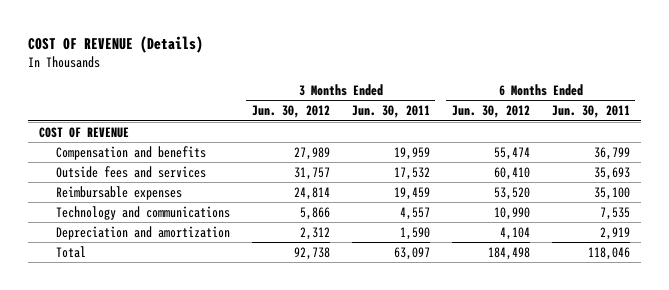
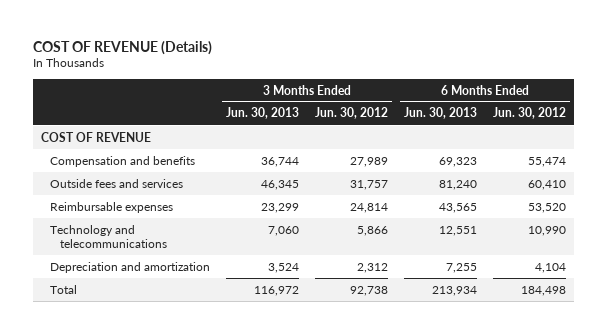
- | 3 Months Ended Jun. 30, 2012 | 3 Months Ended Jun. 30, 2011 | 6 Months Ended Jun. 30, 2012 | 6 Months Ended Jun. 30, 2011
+ | 3 Months Ended Jun. 30, 2013 | 3 Months Ended Jun. 30, 2012 | 6 Months Ended Jun. 30, 2013 | 6 Months Ended Jun. 30, 2012
- Technology and communications | 5,866 | 4,557 | 10,990 | 7,535
+ Technology and telecommunications | 7,060 | 5,866 | 12,551 | 10,990

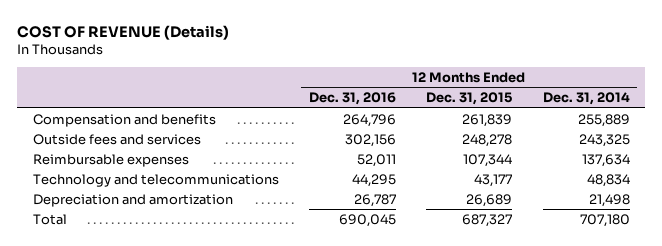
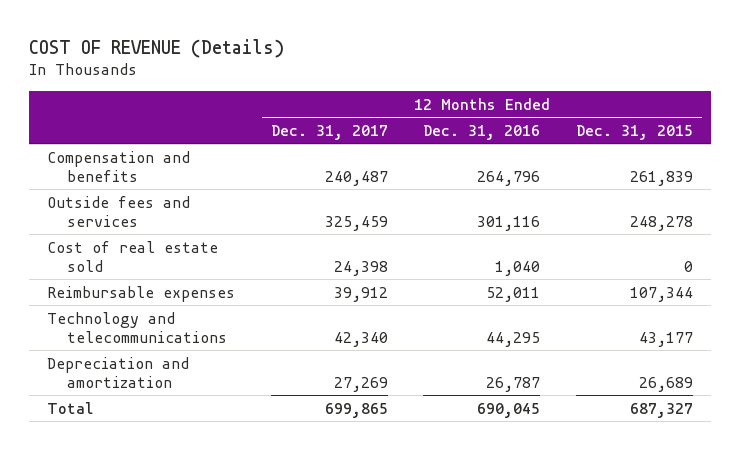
- | 12 Months Ended Dec. 31, 2016 | 12 Months Ended Dec. 31, 2015 | 12 Months Ended Dec. 31, 2014
+ | 12 Months Ended Dec. 31, 2017 | 12 Months Ended Dec. 31, 2016 | 12 Months Ended Dec. 31, 2015
- Outside fees and services | 302,156 | 248,278 | 243,325
+ Outside fees and services | 325,459 | 301,116 | 248,278
+ Cost of real estate sold | 24,398 | 1,040 | 0

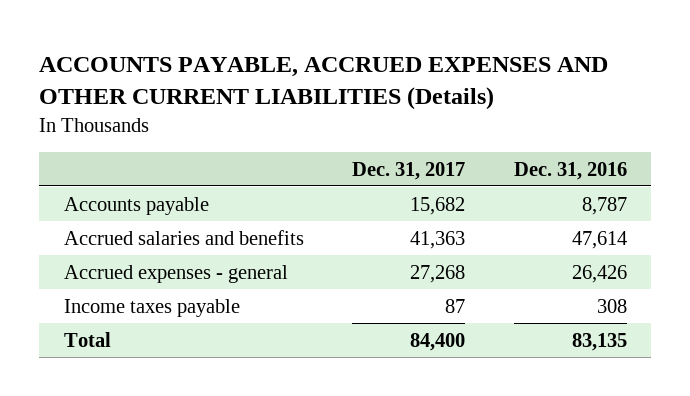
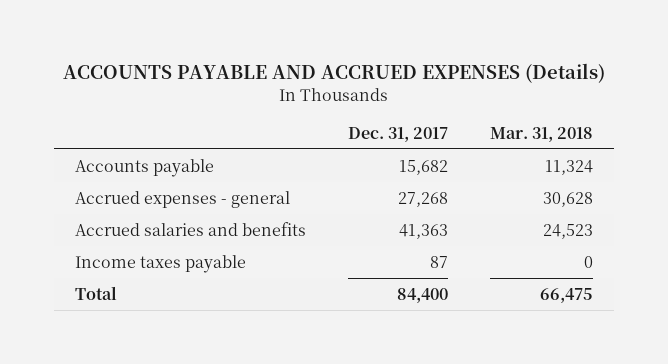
- ACCOUNTS PAYABLE, ACCRUED EXPENSES AND OTHER CURRENT LIABILITIES (Details)
+ ACCOUNTS PAYABLE AND ACCRUED EXPENSES (Details)
- | Dec. 31, 2017 | Dec. 31, 2016
+ | Dec. 31, 2017 | Mar. 31, 2018
moved down: Accrued salaries and benefits | 41,363 | 24,523

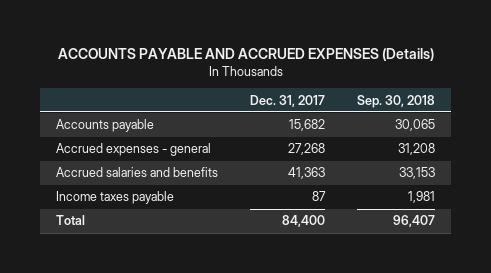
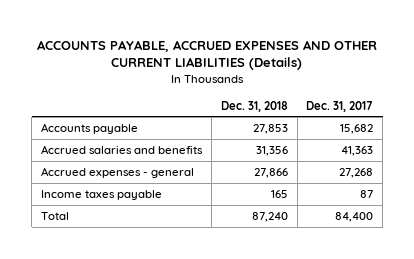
- ACCOUNTS PAYABLE AND ACCRUED EXPENSES (Details)
+ ACCOUNTS PAYABLE, ACCRUED EXPENSES AND OTHER CURRENT LIABILITIES (Details)
- | Dec. 31, 2017 | Sep. 30, 2018
+ | Dec. 31, 2018 | Dec. 31, 2017
moved down: Accrued expenses - general | 27,866 | 27,268

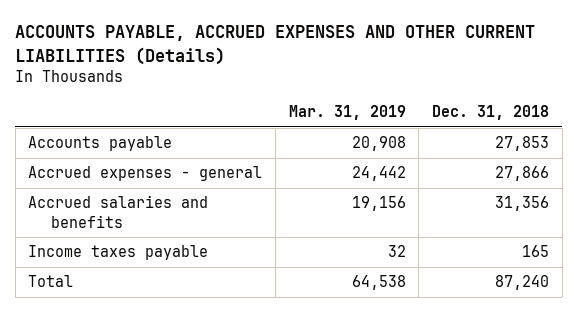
- | Dec. 31, 2018 | Dec. 31, 2017
+ | Mar. 31, 2019 | Dec. 31, 2018
moved down: Accrued salaries and benefits | 19,156 | 31,356

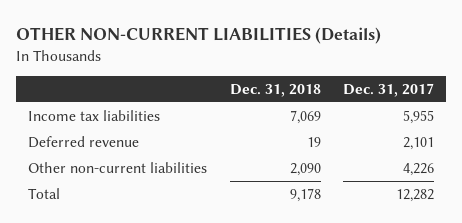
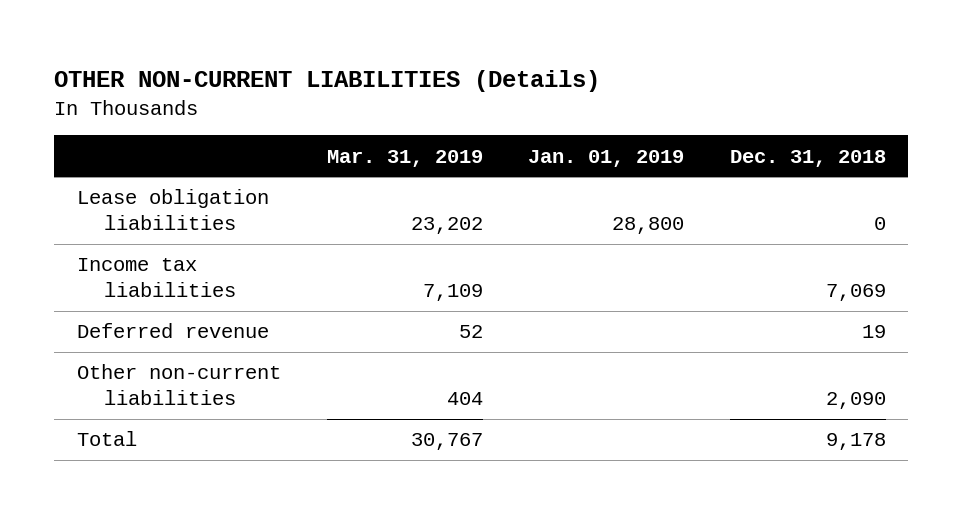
- | Dec. 31, 2018 | Dec. 31, 2017
+ | Mar. 31, 2019 | Jan. 01, 2019 | Dec. 31, 2018
+ Lease obligation liabilities | 23,202 | 28,800 | 0

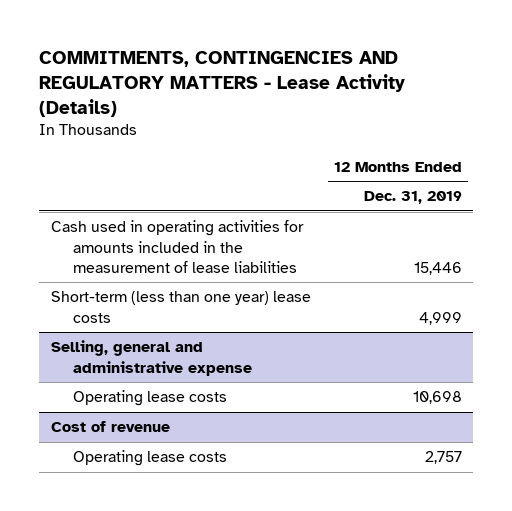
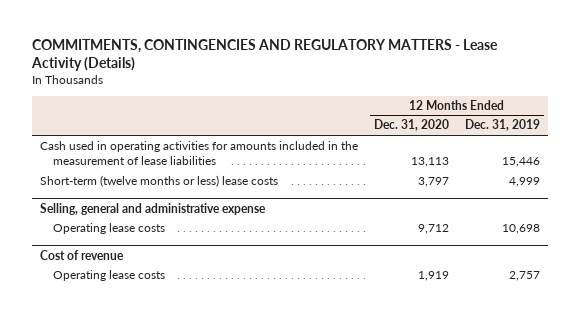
- | 12 Months Ended Dec. 31, 2019
+ | 12 Months Ended Dec. 31, 2020 | 12 Months Ended Dec. 31, 2019
- Short-term (less than one year) lease costs | 4,999
+ Short-term (twelve months or less) lease costs | 3,797 | 4,999

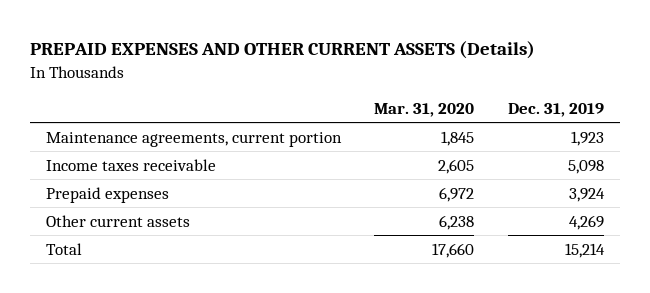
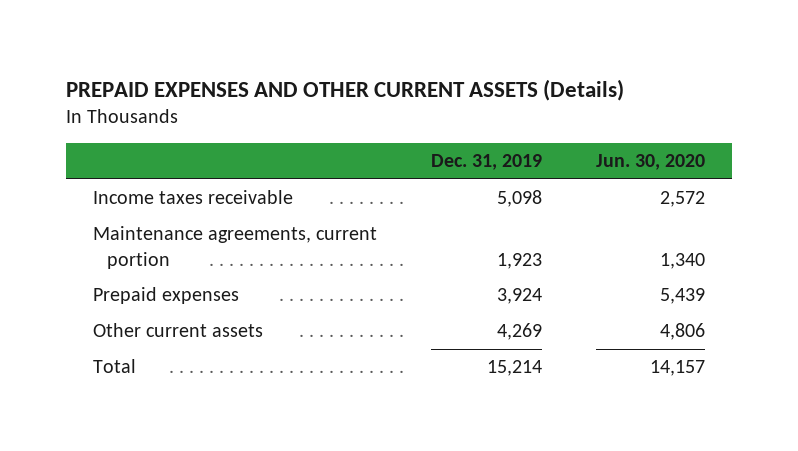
- | Mar. 31, 2020 | Dec. 31, 2019
+ | Dec. 31, 2019 | Jun. 30, 2020
moved down: Maintenance agreements, current portion | 1,923 | 1,340

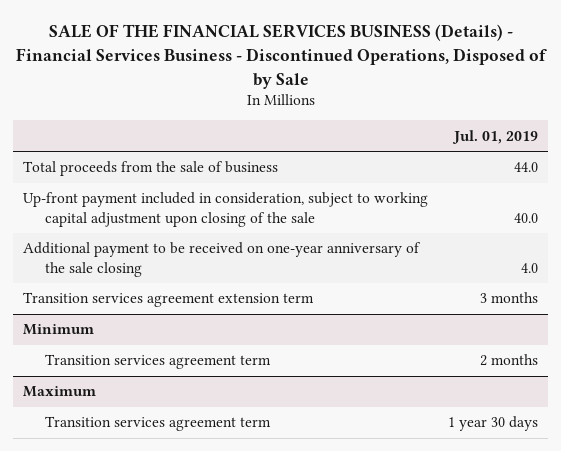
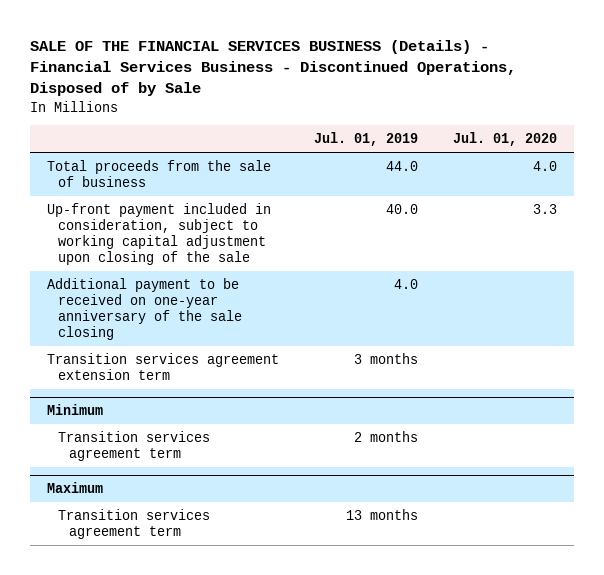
- | Jul. 01, 2019
+ | Jul. 01, 2019 | Jul. 01, 2020
@ Maximum
- Transition services agreement term | 1 year 30 days
+ Transition services agreement term | 13 months |

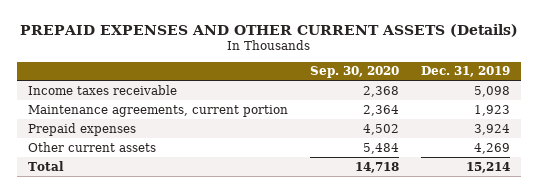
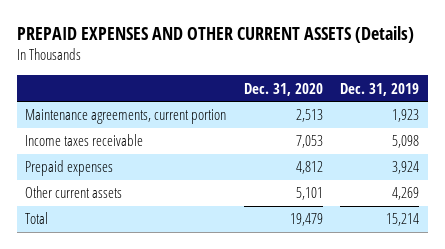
- | Sep. 30, 2020 | Dec. 31, 2019
+ | Dec. 31, 2020 | Dec. 31, 2019
moved down: Income taxes receivable | 7,053 | 5,098

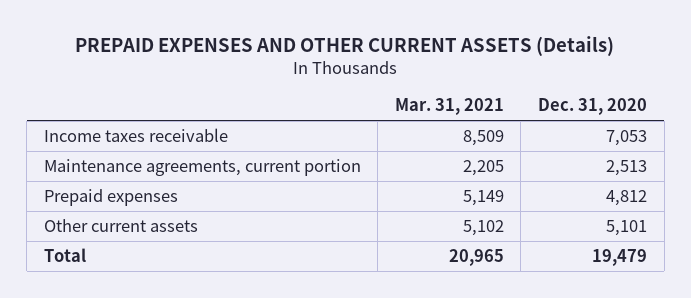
- | Dec. 31, 2020 | Dec. 31, 2019
+ | Mar. 31, 2021 | Dec. 31, 2020
moved down: Maintenance agreements, current portion | 2,205 | 2,513

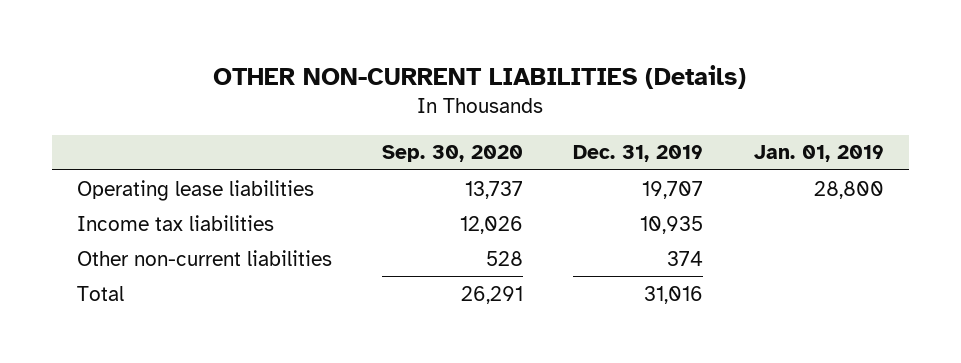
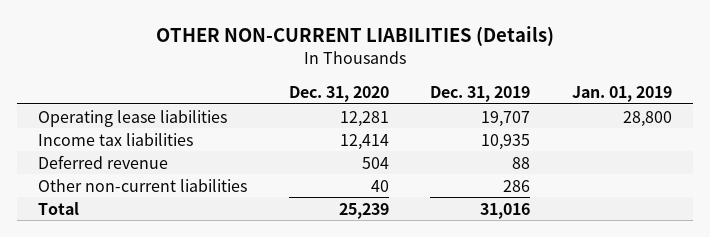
- | Sep. 30, 2020 | Dec. 31, 2019 | Jan. 01, 2019
+ | Dec. 31, 2020 | Dec. 31, 2019 | Jan. 01, 2019
- Other non-current liabilities | 528 | 374 |
+ Deferred revenue | 504 | 88 |
+ Other non-current liabilities | 40 | 286 |

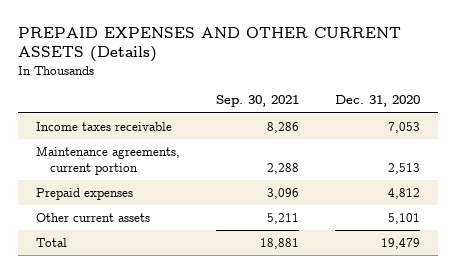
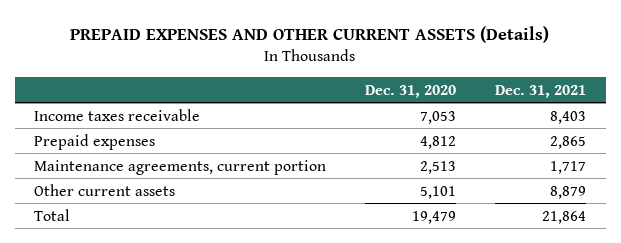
- | Sep. 30, 2021 | Dec. 31, 2020
+ | Dec. 31, 2020 | Dec. 31, 2021
moved down: Maintenance agreements, current portion | 2,513 | 1,717

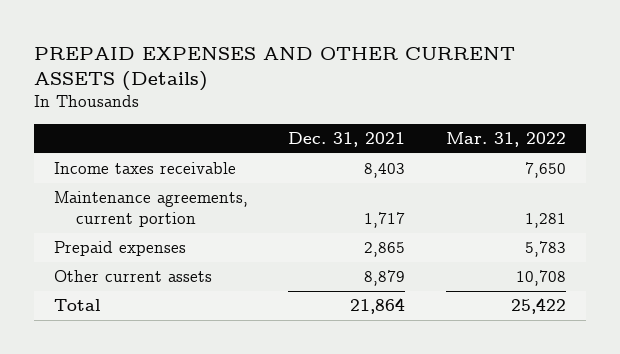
- | Dec. 31, 2020 | Dec. 31, 2021
+ | Dec. 31, 2021 | Mar. 31, 2022
moved down: Prepaid expenses | 2,865 | 5,783

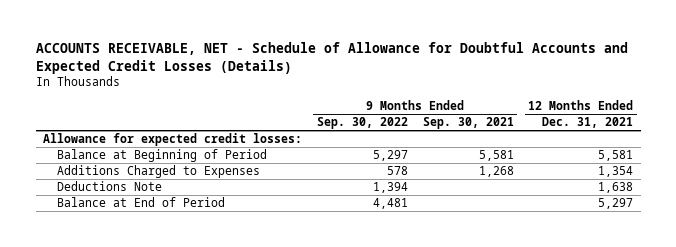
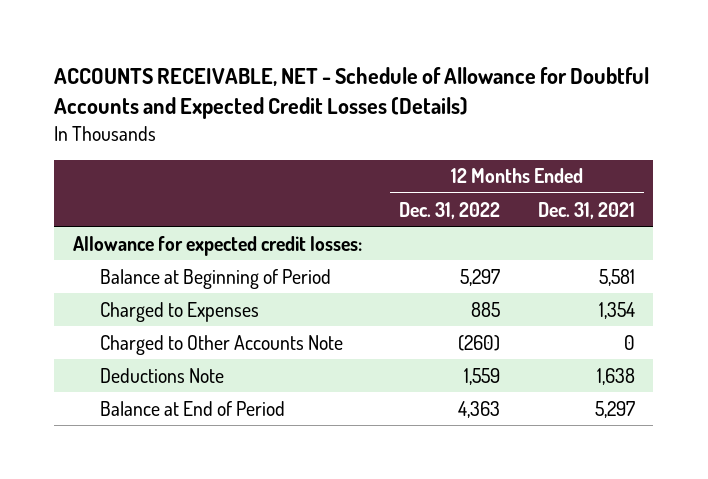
- | 9 Months Ended Sep. 30, 2022 | 9 Months Ended Sep. 30, 2021 | 12 Months Ended Dec. 31, 2021
+ | 12 Months Ended Dec. 31, 2022 | 12 Months Ended Dec. 31, 2021
- Additions Charged to Expenses | 578 | 1,268 | 1,354
+ Charged to Expenses | 885 | 1,354
+ Charged to Other Accounts Note | (260) | 0

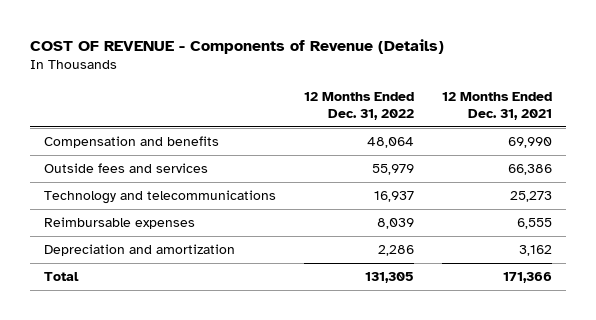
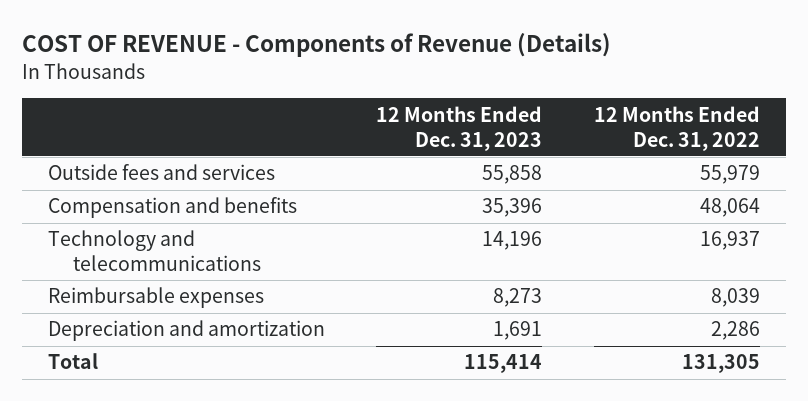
- | 12 Months Ended Dec. 31, 2022 | 12 Months Ended Dec. 31, 2021
+ | 12 Months Ended Dec. 31, 2023 | 12 Months Ended Dec. 31, 2022
moved down: Compensation and benefits | 35,396 | 48,064

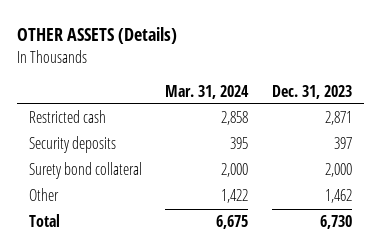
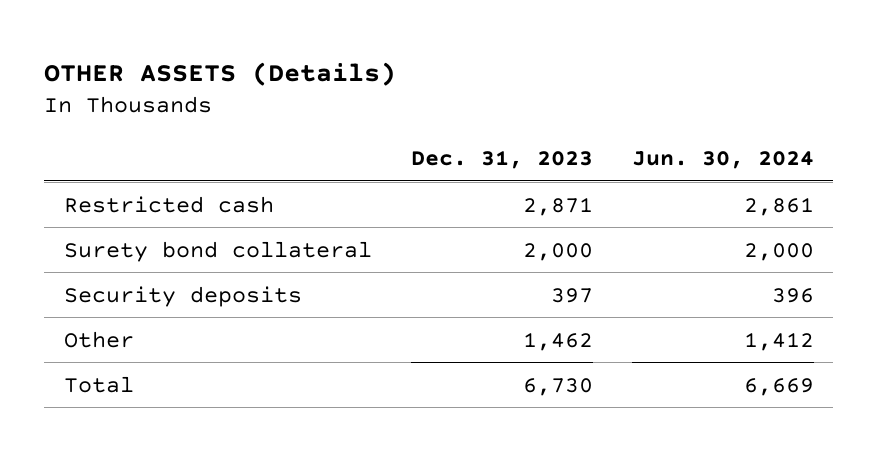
- | Mar. 31, 2024 | Dec. 31, 2023
+ | Dec. 31, 2023 | Jun. 30, 2024
moved down: Security deposits | 397 | 396

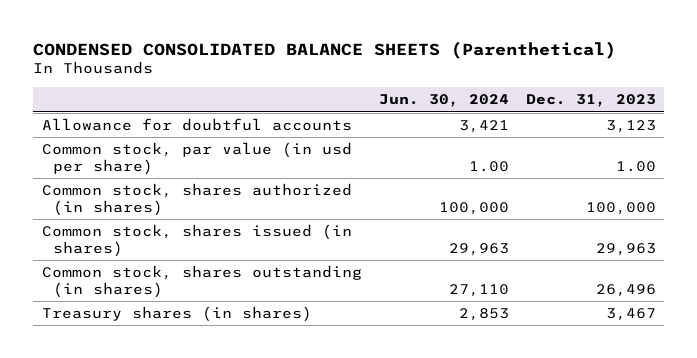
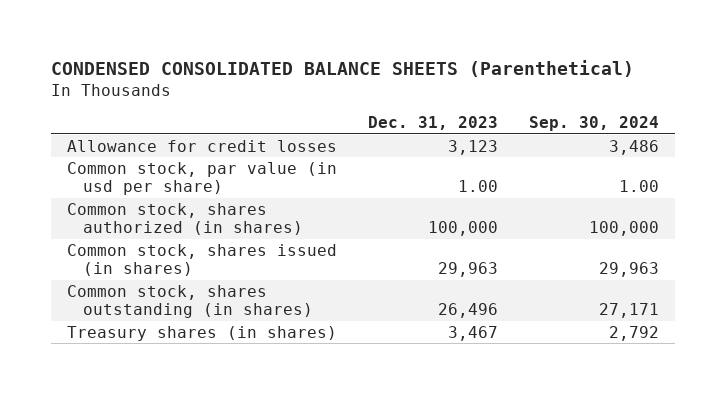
- | Jun. 30, 2024 | Dec. 31, 2023
+ | Dec. 31, 2023 | Sep. 30, 2024
- Allowance for doubtful accounts | 3,421 | 3,123
+ Allowance for credit losses | 3,123 | 3,486

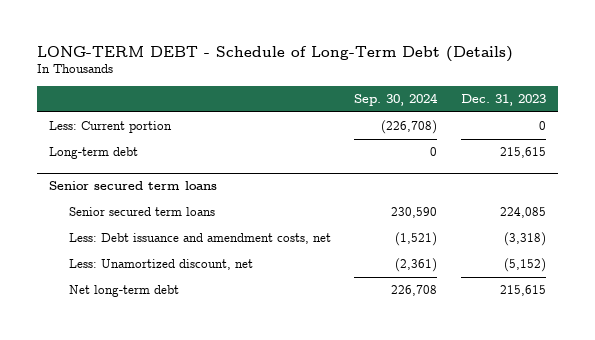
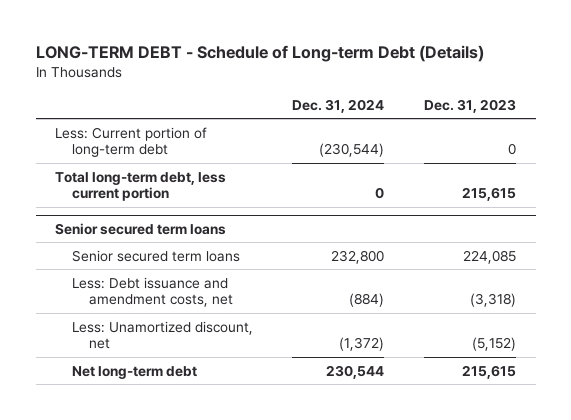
- LONG-TERM DEBT - Schedule of Long-Term Debt (Details)
+ LONG-TERM DEBT - Schedule of Long-term Debt (Details)
- | Sep. 30, 2024 | Dec. 31, 2023
+ | Dec. 31, 2024 | Dec. 31, 2023
- Less: Current portion | (226,708) | 0
- Long-term debt | 0 | 215,615
+ Less: Current portion of long-term debt | (230,544) | 0
+ Total long-term debt, less current portion | 0 | 215,615

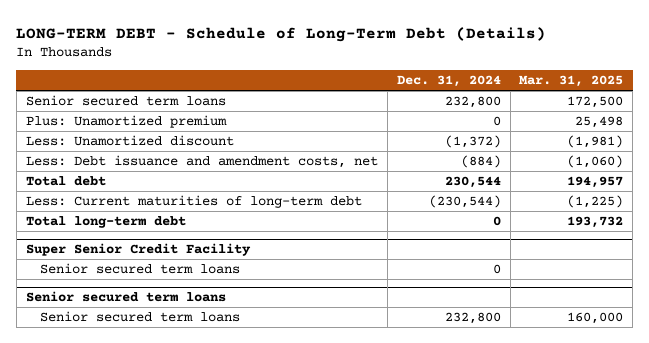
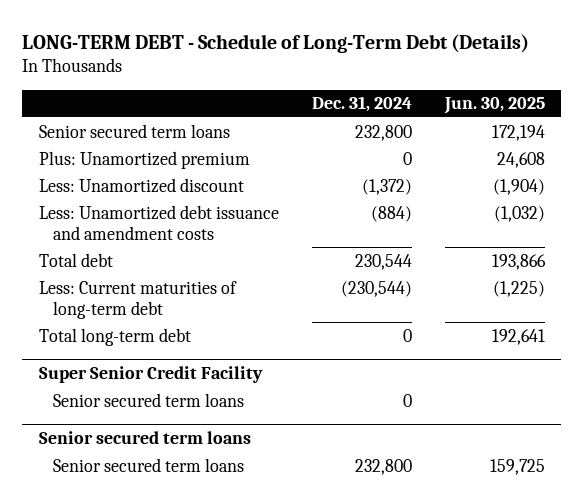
- | Dec. 31, 2024 | Mar. 31, 2025
+ | Dec. 31, 2024 | Jun. 30, 2025
- Less: Debt issuance and amendment costs, net | (884) | (1,060)
+ Less: Unamortized debt issuance and amendment costs | (884) | (1,032)

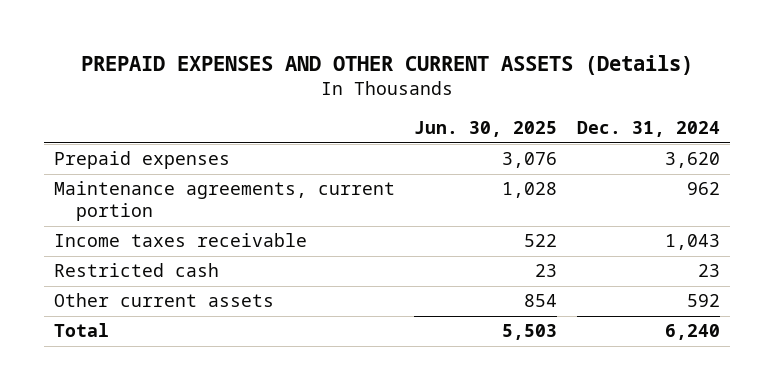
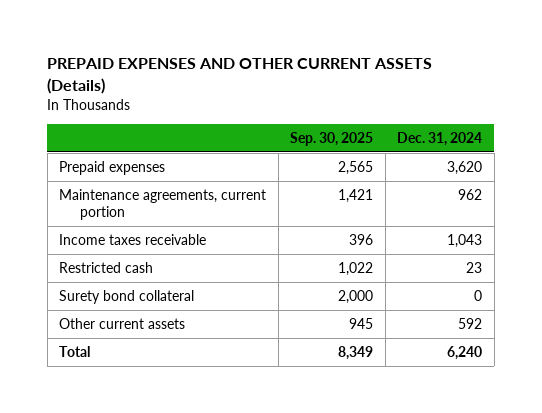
- | Jun. 30, 2025 | Dec. 31, 2024
+ | Sep. 30, 2025 | Dec. 31, 2024
+ Surety bond collateral | 2,000 | 0

